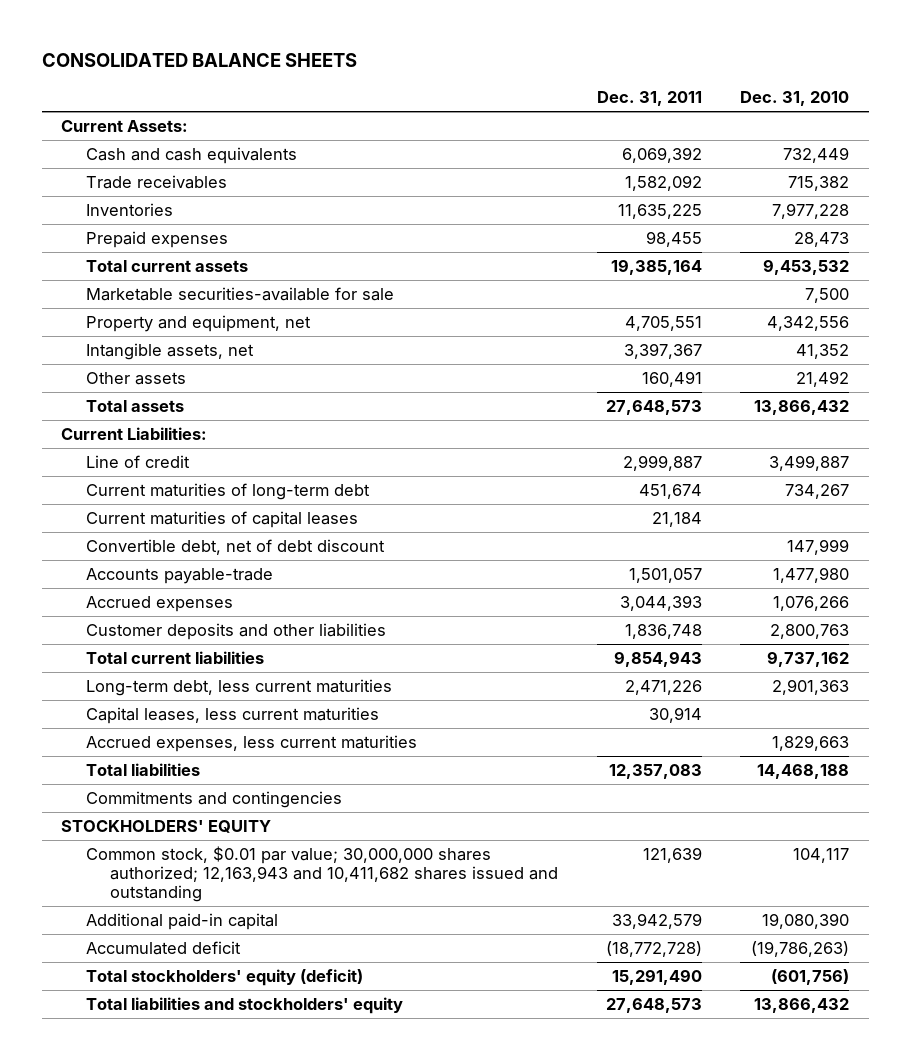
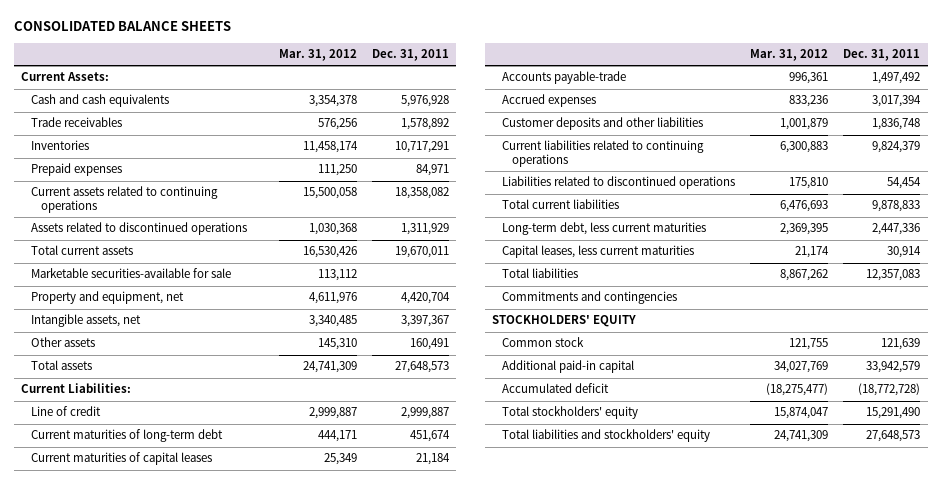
- | Dec. 31, 2011 | Dec. 31, 2010
+ | Mar. 31, 2012 | Dec. 31, 2011
- Cash and cash equivalents | 6,069,392 | 732,449
- Trade receivables | 1,582,092 | 715,382
- Inventories | 11,635,225 | 7,977,228
- Prepaid expenses | 98,455 | 28,473
- Total current assets | 19,385,164 | 9,453,532
+ Cash and cash equivalents | 3,354,378 | 5,976,928
+ Trade receivables | 576,256 | 1,578,892
+ Inventories | 11,458,174 | 10,717,291
+ Prepaid expenses | 111,250 | 84,971
+ Current assets related to continuing operations | 15,500,058 | 18,358,082
+ Assets related to discontinued operations | 1,030,368 | 1,311,929
+ Total current assets | 16,530,426 | 19,670,011
- Property and equipment, net | 4,705,551 | 4,342,556
+ Property and equipment, net | 4,611,976 | 4,420,704
- Convertible debt, net of debt discount | | 147,999
- Accounts payable-trade | 1,501,057 | 1,477,980
- Accrued expenses | 3,044,393 | 1,076,266
+ Accounts payable-trade | 996,361 | 1,497,492
+ Accrued expenses | 833,236 | 3,017,394
- Total current liabilities | 9,854,943 | 9,737,162
- Long-term debt, less current maturities | 2,471,226 | 2,901,363
+ Current liabilities related to continuing operations | 6,300,883 | 9,824,379
+ Liabilities related to discontinued operations | 175,810 | 54,454
+ Total current liabilities | 6,476,693 | 9,878,833
+ Long-term debt, less current maturities | 2,369,395 | 2,447,336
- Accrued expenses, less current maturities | | 1,829,663
- Common stock, $0.01 par value; 30,000,000 shares authorized; 12,163,943 and 10,411,682 shares issued and outstanding | 121,639 | 104,117
+ Common stock | 121,755 | 121,639
- Total stockholders' equity (deficit) | 15,291,490 | (601,756)
+ Total stockholders' equity | 15,874,047 | 15,291,490

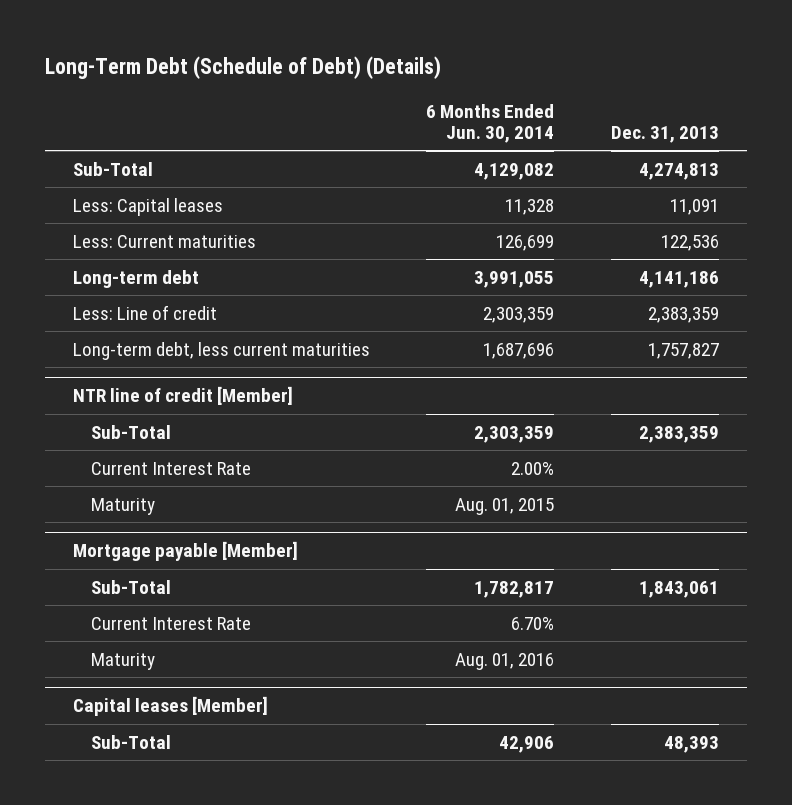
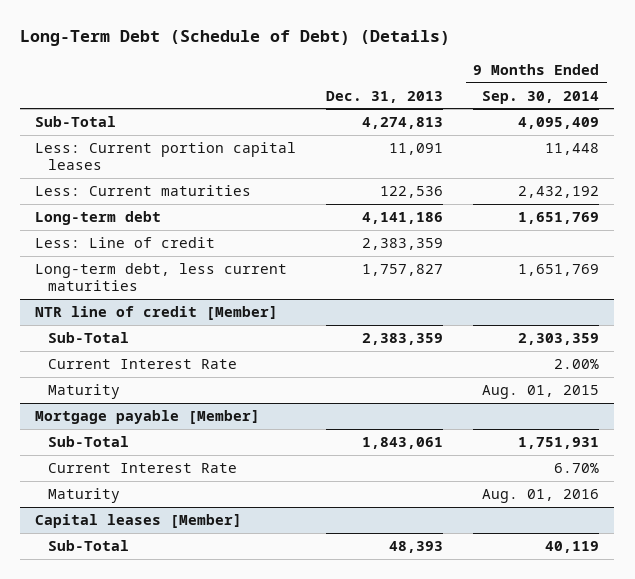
- | 6 Months Ended Jun. 30, 2014 | Dec. 31, 2013
+ | Dec. 31, 2013 | 9 Months Ended Sep. 30, 2014
- Less: Capital leases | 11,328 | 11,091
+ Less: Current portion capital leases | 11,091 | 11,448

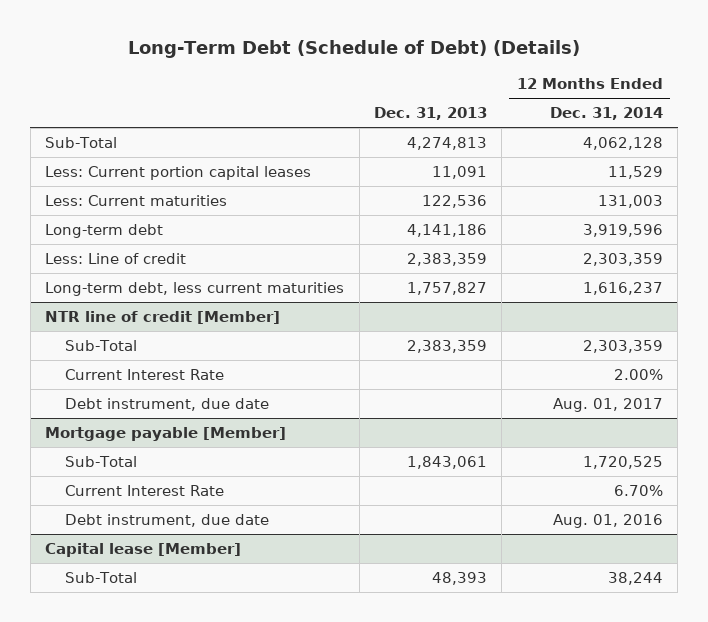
- | Dec. 31, 2013 | 9 Months Ended Sep. 30, 2014
+ | Dec. 31, 2013 | 12 Months Ended Dec. 31, 2014
@ NTR line of credit [Member]
- Maturity | | Aug. 01, 2015
+ Debt instrument, due date | | Aug. 01, 2017
@ Mortgage payable [Member]
- Maturity | | Aug. 01, 2016
- Capital leases [Member]
@ Mortgage payable [Member]
+ Debt instrument, due date | | Aug. 01, 2016
+ Capital lease [Member]

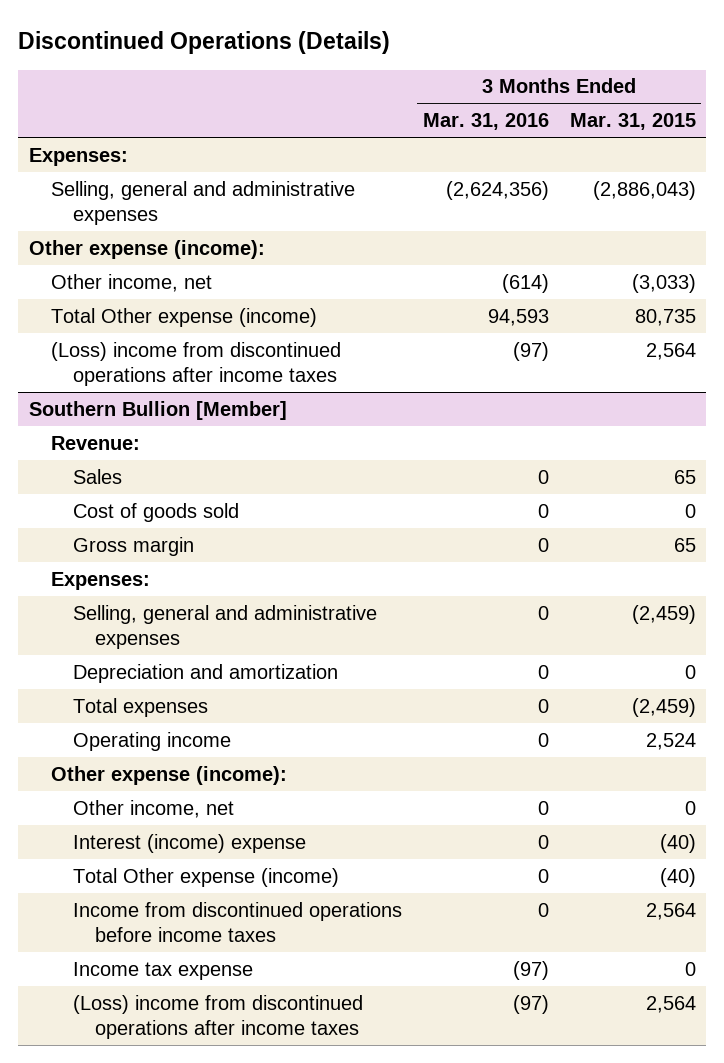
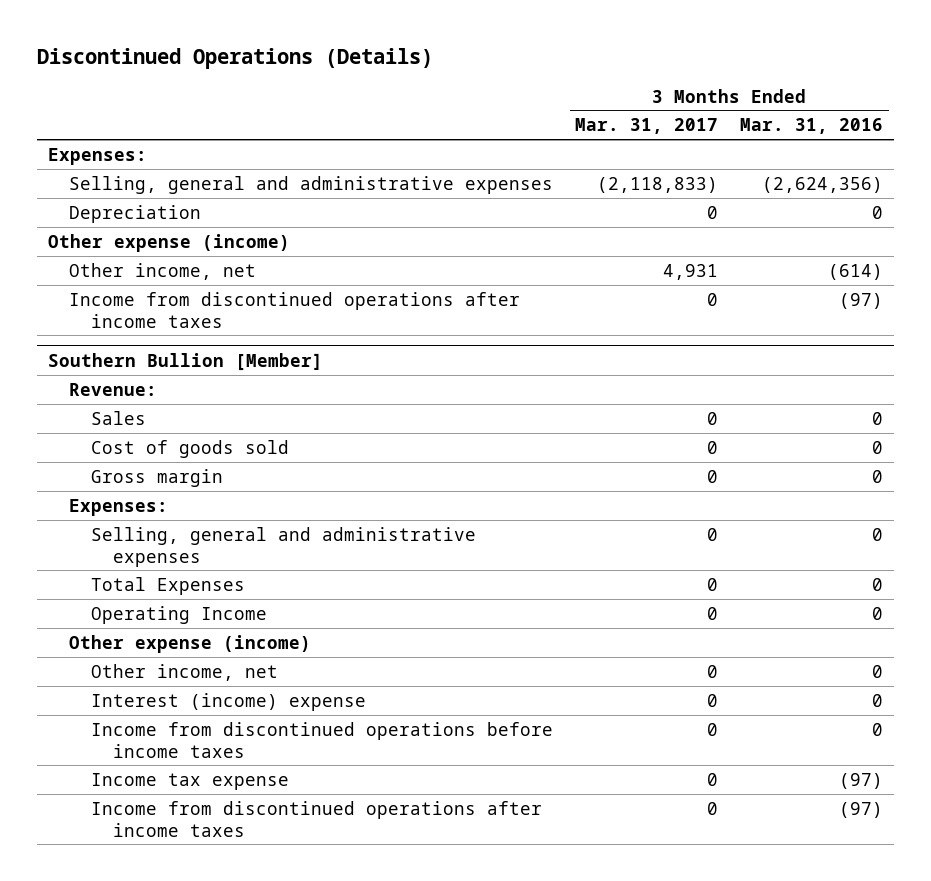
- | 3 Months Ended Mar. 31, 2016 | 3 Months Ended Mar. 31, 2015
+ | 3 Months Ended Mar. 31, 2017 | 3 Months Ended Mar. 31, 2016
- Other expense (income):
+ Depreciation | 0 | 0
+ Other expense (income)
- Total Other expense (income) | 94,593 | 80,735
- (Loss) income from discontinued operations after income taxes | (97) | 2,564
+ Income from discontinued operations after income taxes | 0 | (97)
@ Southern Bullion [Member]
- Depreciation and amortization | 0 | 0
- Total expenses | 0 | (2,459)
- Operating income | 0 | 2,524
- Other expense (income):
+ Total Expenses | 0 | 0
+ Operating Income | 0 | 0
+ Other expense (income)
- Total Other expense (income) | 0 | (40)
- (Loss) income from discontinued operations after income taxes | (97) | 2,564
+ Income from discontinued operations after income taxes | 0 | (97)

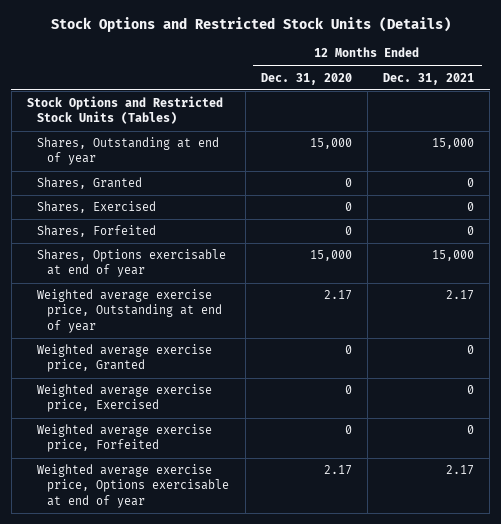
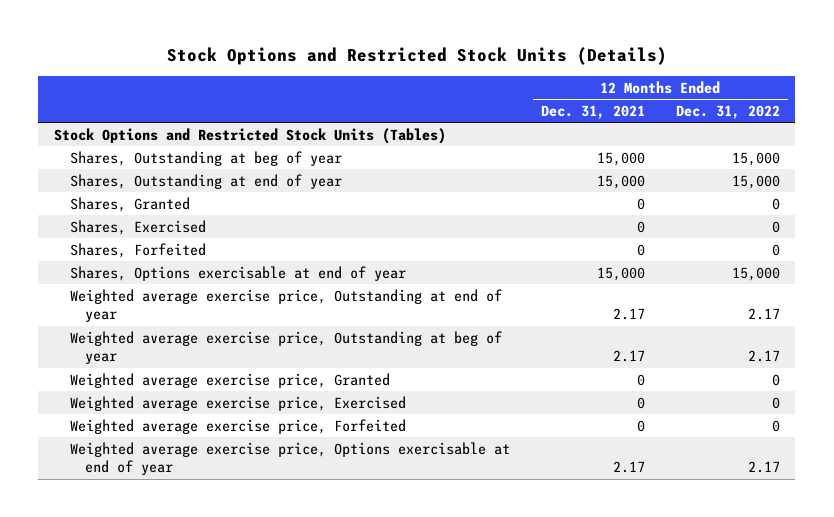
- | 12 Months Ended Dec. 31, 2020 | 12 Months Ended Dec. 31, 2021
+ | 12 Months Ended Dec. 31, 2021 | 12 Months Ended Dec. 31, 2022
+ Shares, Outstanding at beg of year | 15,000 | 15,000
+ Weighted average exercise price, Outstanding at beg of year | 2.17 | 2.17

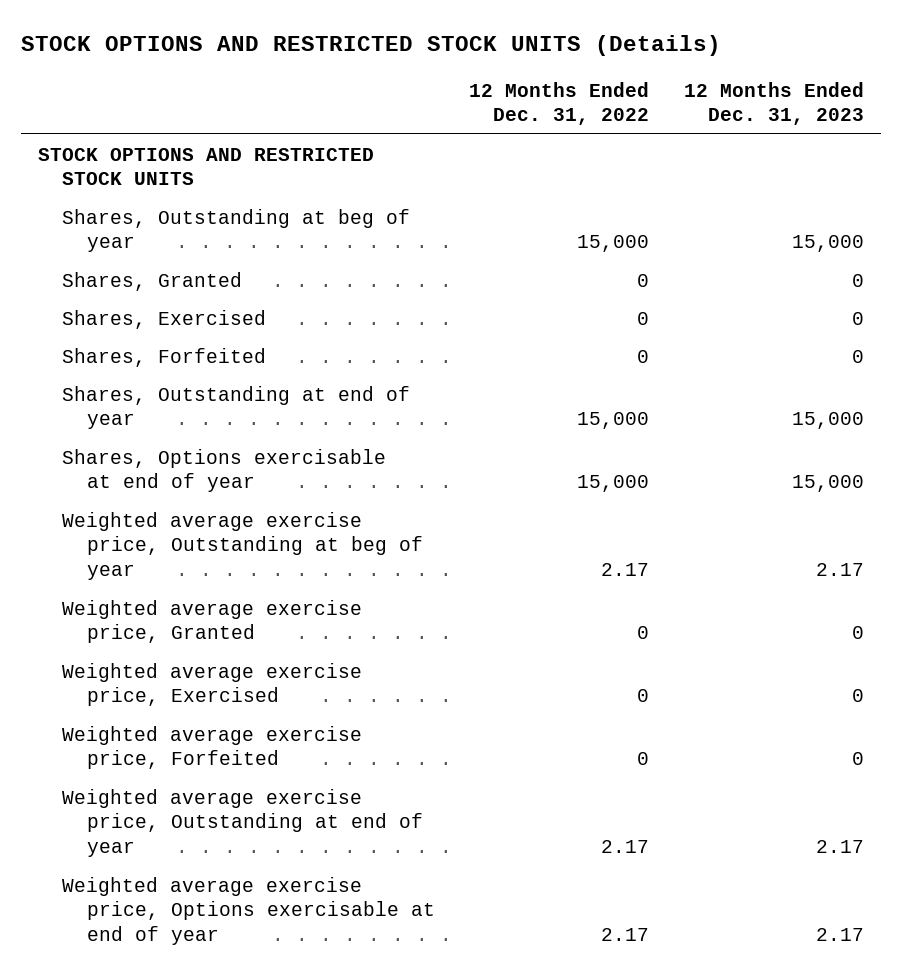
- Stock Options and Restricted Stock Units (Details)
+ STOCK OPTIONS AND RESTRICTED STOCK UNITS (Details)
- | 12 Months Ended Dec. 31, 2021 | 12 Months Ended Dec. 31, 2022
+ | 12 Months Ended Dec. 31, 2022 | 12 Months Ended Dec. 31, 2023
- Stock Options and Restricted Stock Units (Tables)
+ STOCK OPTIONS AND RESTRICTED STOCK UNITS
moved down: Shares, Outstanding at end of year | 15,000 | 15,000
moved down: Weighted average exercise price, Outstanding at end of year | 2.17 | 2.17

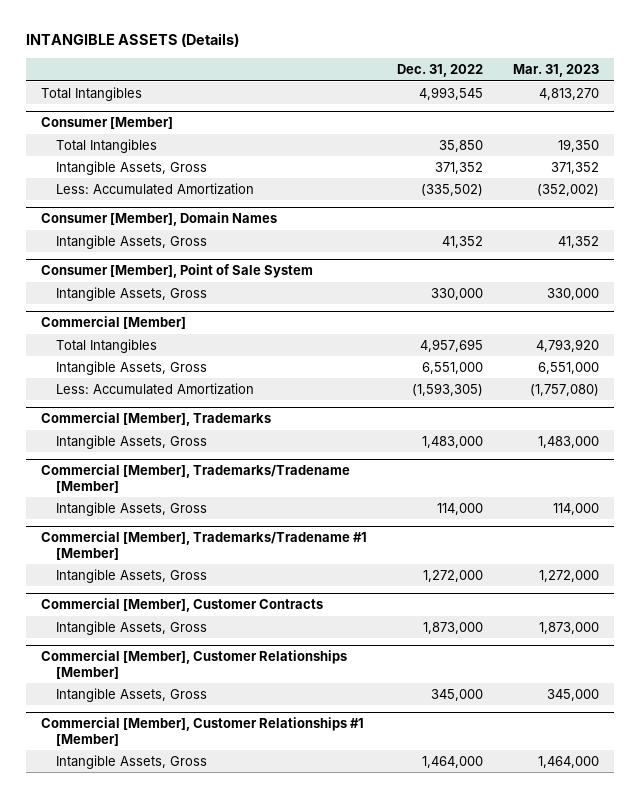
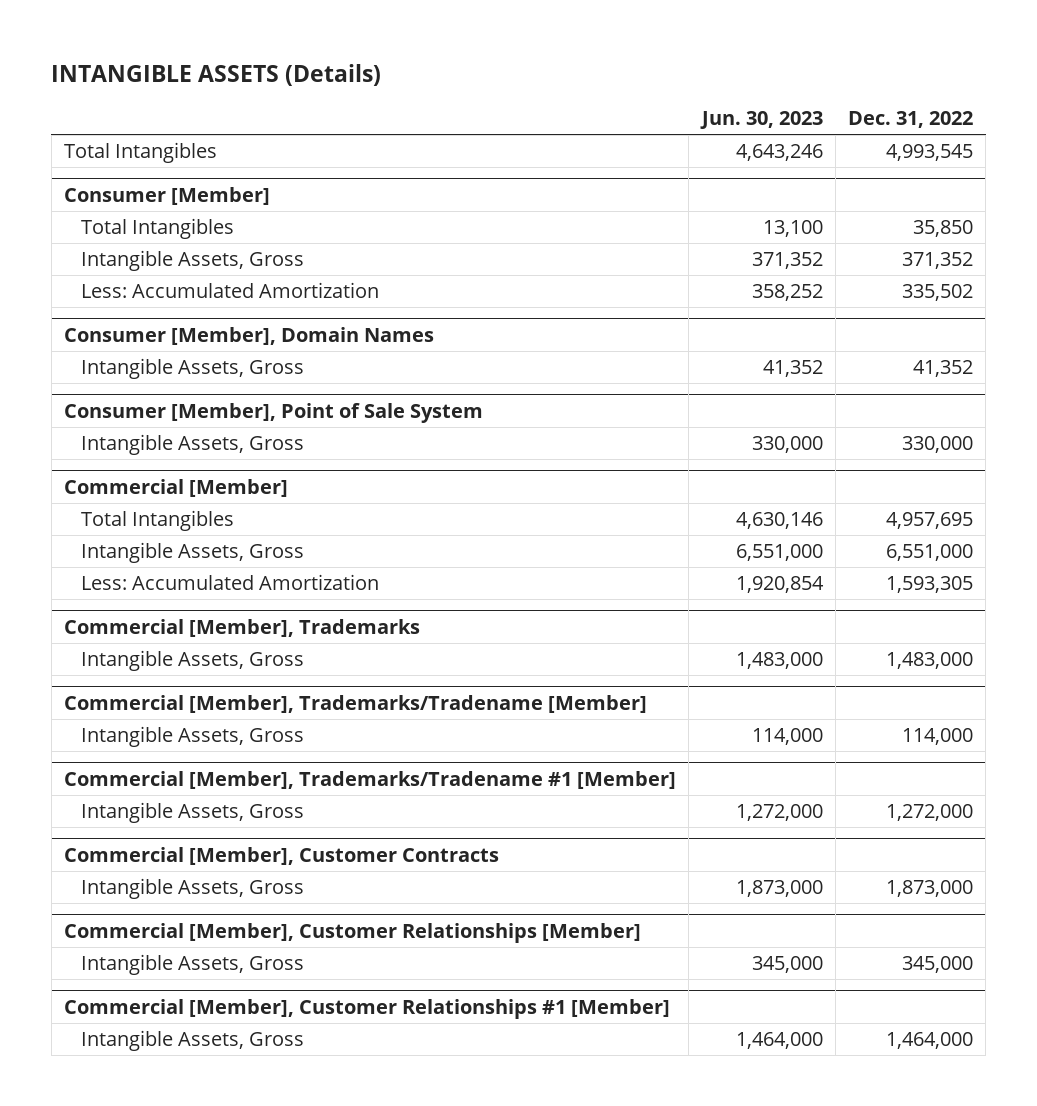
- | Dec. 31, 2022 | Mar. 31, 2023
+ | Jun. 30, 2023 | Dec. 31, 2022
@ Consumer [Member]
- Less: Accumulated Amortization | (335,502) | (352,002)
+ Less: Accumulated Amortization | 358,252 | 335,502
@ Commercial [Member]
- Less: Accumulated Amortization | (1,593,305) | (1,757,080)
+ Less: Accumulated Amortization | 1,920,854 | 1,593,305

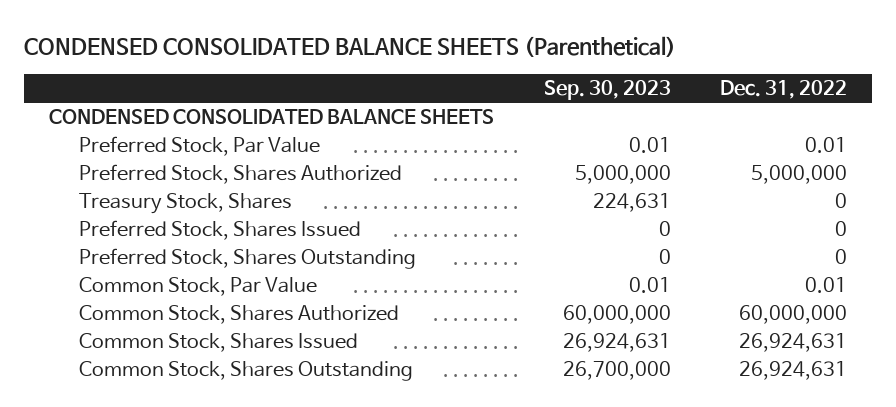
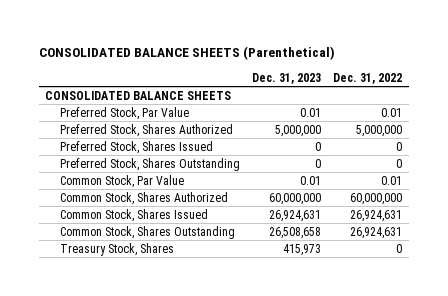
- CONDENSED CONSOLIDATED BALANCE SHEETS (Parenthetical)
+ CONSOLIDATED BALANCE SHEETS (Parenthetical)
- | Sep. 30, 2023 | Dec. 31, 2022
+ | Dec. 31, 2023 | Dec. 31, 2022
- CONDENSED CONSOLIDATED BALANCE SHEETS
+ CONSOLIDATED BALANCE SHEETS
moved down: Treasury Stock, Shares | 415,973 | 0

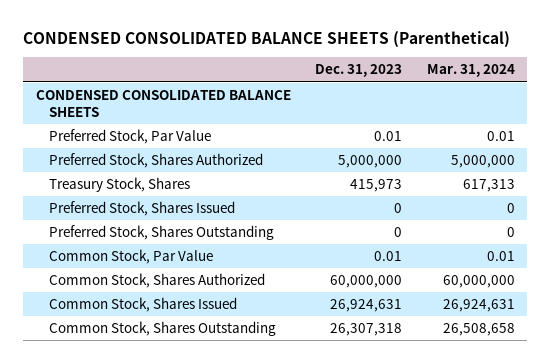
- CONSOLIDATED BALANCE SHEETS (Parenthetical)
+ CONDENSED CONSOLIDATED BALANCE SHEETS (Parenthetical)
- | Dec. 31, 2023 | Dec. 31, 2022
+ | Dec. 31, 2023 | Mar. 31, 2024
- CONSOLIDATED BALANCE SHEETS
+ CONDENSED CONSOLIDATED BALANCE SHEETS
moved up: Treasury Stock, Shares | 415,973 | 617,313
- Common Stock, Shares Outstanding | 26,508,658 | 26,924,631
+ Common Stock, Shares Outstanding | 26,307,318 | 26,508,658

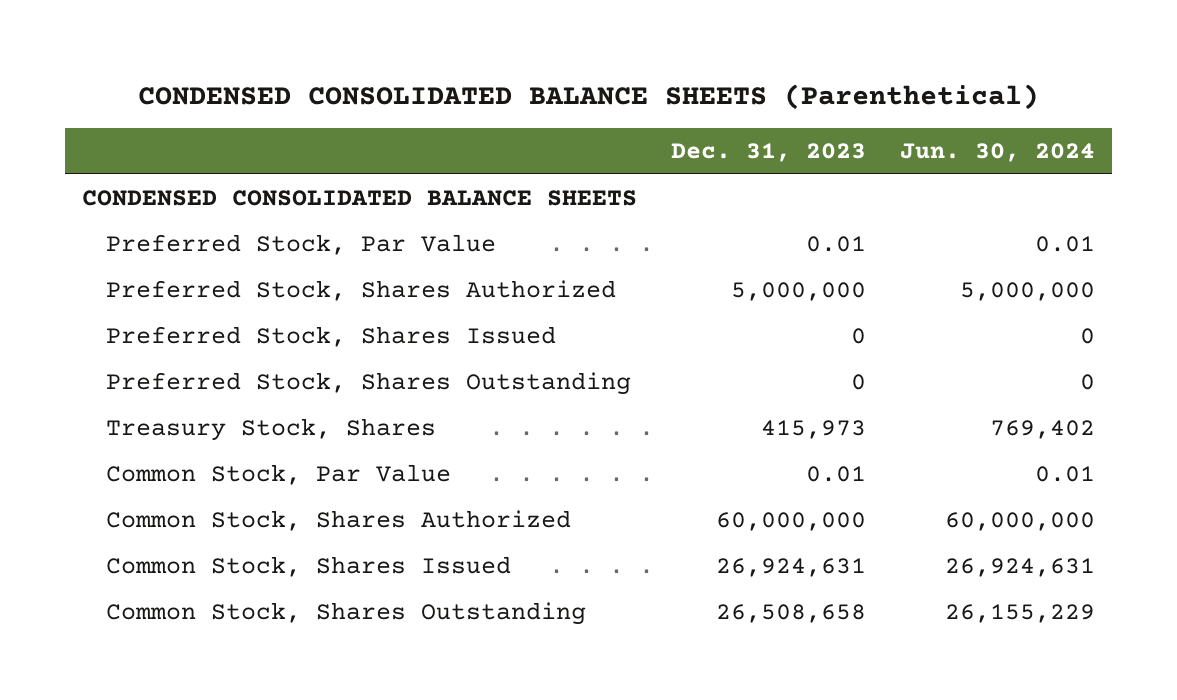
- | Dec. 31, 2023 | Mar. 31, 2024
+ | Dec. 31, 2023 | Jun. 30, 2024
moved down: Treasury Stock, Shares | 415,973 | 769,402
- Common Stock, Shares Outstanding | 26,307,318 | 26,508,658
+ Common Stock, Shares Outstanding | 26,508,658 | 26,155,229

